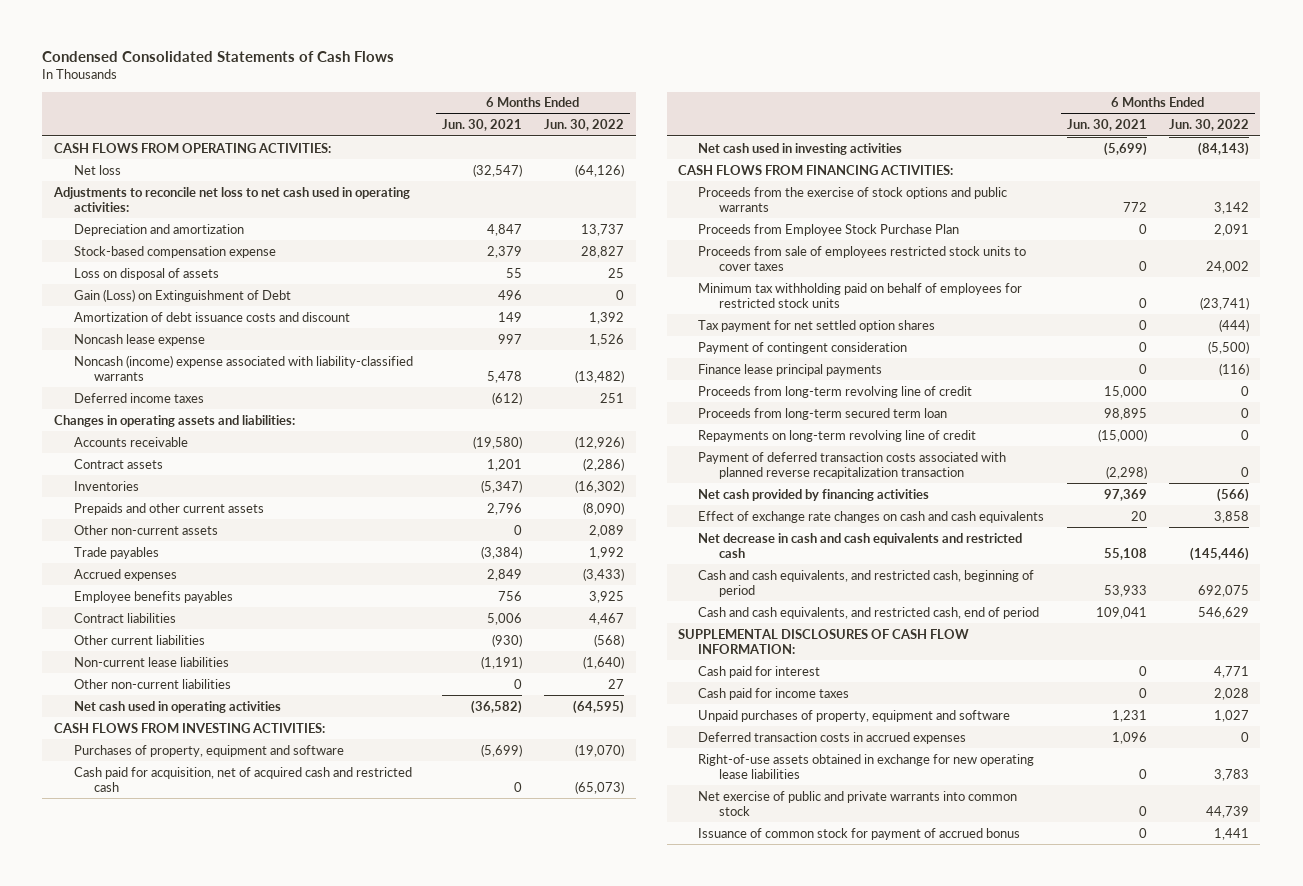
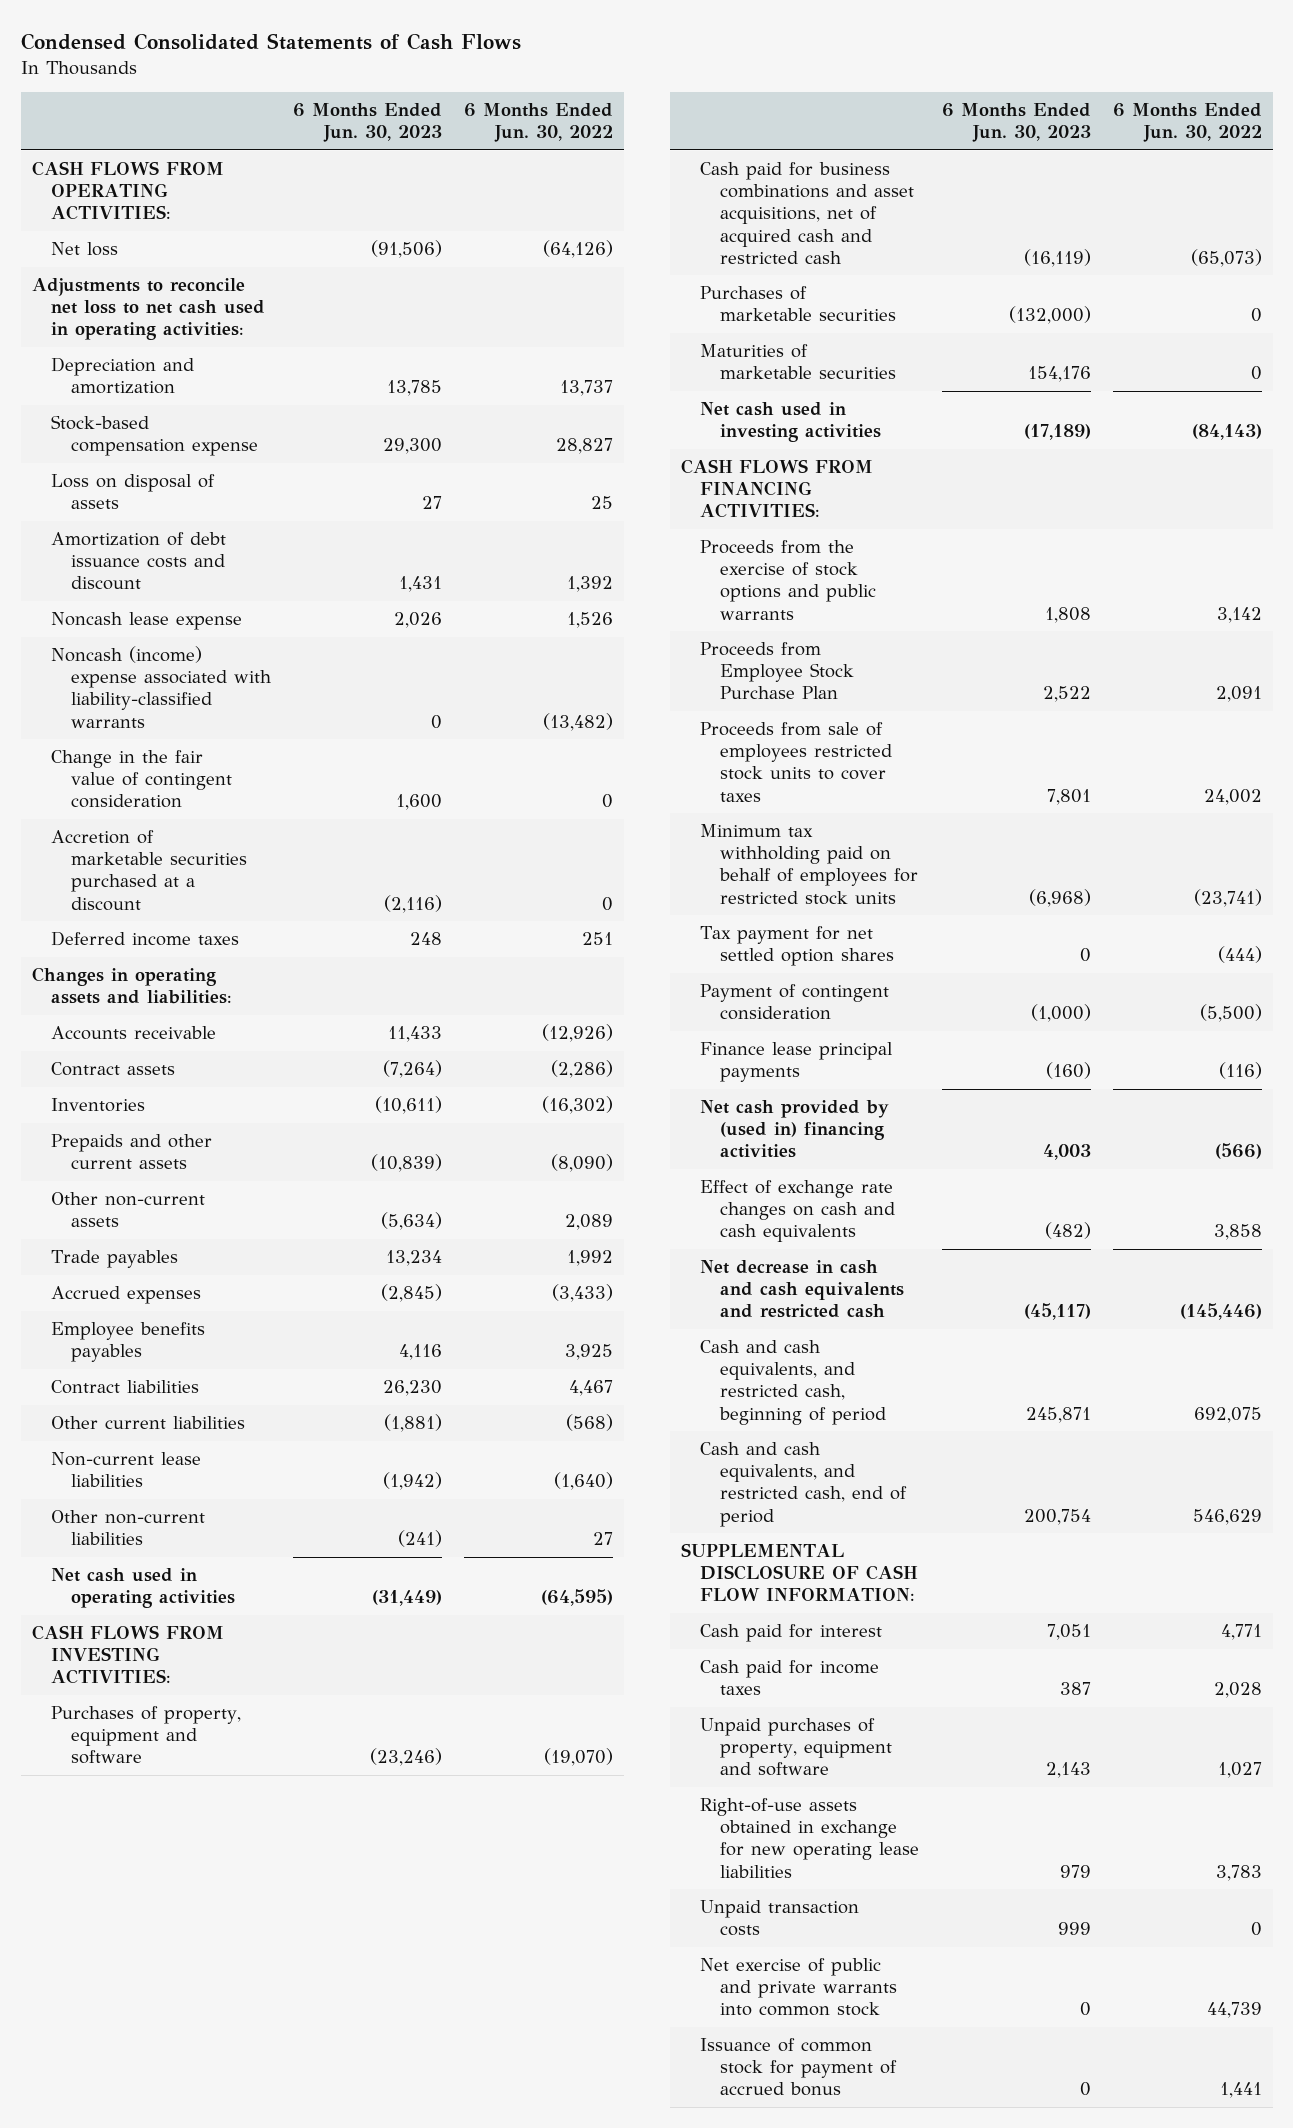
- | 6 Months Ended Jun. 30, 2021 | 6 Months Ended Jun. 30, 2022
+ | 6 Months Ended Jun. 30, 2023 | 6 Months Ended Jun. 30, 2022
- Gain (Loss) on Extinguishment of Debt | 496 | 0
+ Change in the fair value of contingent consideration | 1,600 | 0
+ Accretion of marketable securities purchased at a discount | (2,116) | 0
- Cash paid for acquisition, net of acquired cash and restricted cash | 0 | (65,073)
+ Cash paid for business combinations and asset acquisitions, net of acquired cash and restricted cash | (16,119) | (65,073)
+ Purchases of marketable securities | (132,000) | 0
+ Maturities of marketable securities | 154,176 | 0
- Proceeds from long-term revolving line of credit | 15,000 | 0
- Proceeds from long-term secured term loan | 98,895 | 0
- Repayments on long-term revolving line of credit | (15,000) | 0
- Payment of deferred transaction costs associated with planned reverse recapitalization transaction | (2,298) | 0
- Net cash provided by financing activities | 97,369 | (566)
+ Net cash provided by (used in) financing activities | 4,003 | (566)
- SUPPLEMENTAL DISCLOSURES OF CASH FLOW INFORMATION:
+ SUPPLEMENTAL DISCLOSURE OF CASH FLOW INFORMATION:
- Deferred transaction costs in accrued expenses | 1,096 | 0
+ Unpaid transaction costs | 999 | 0

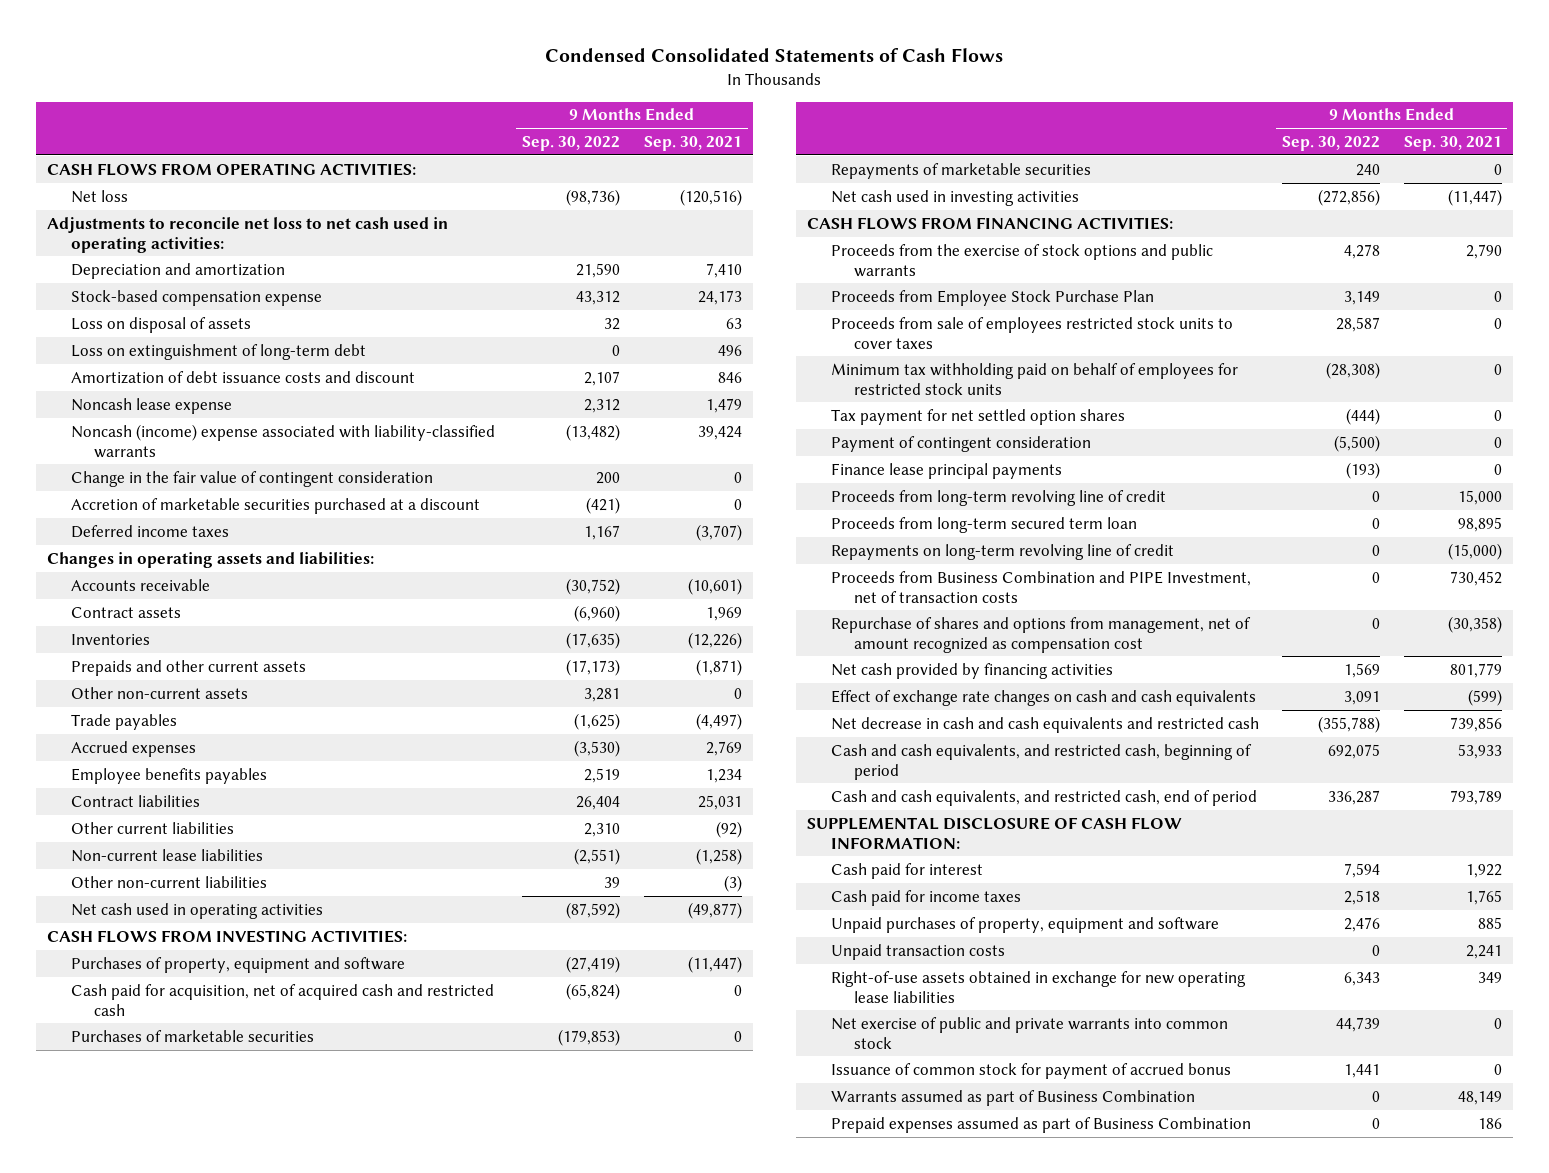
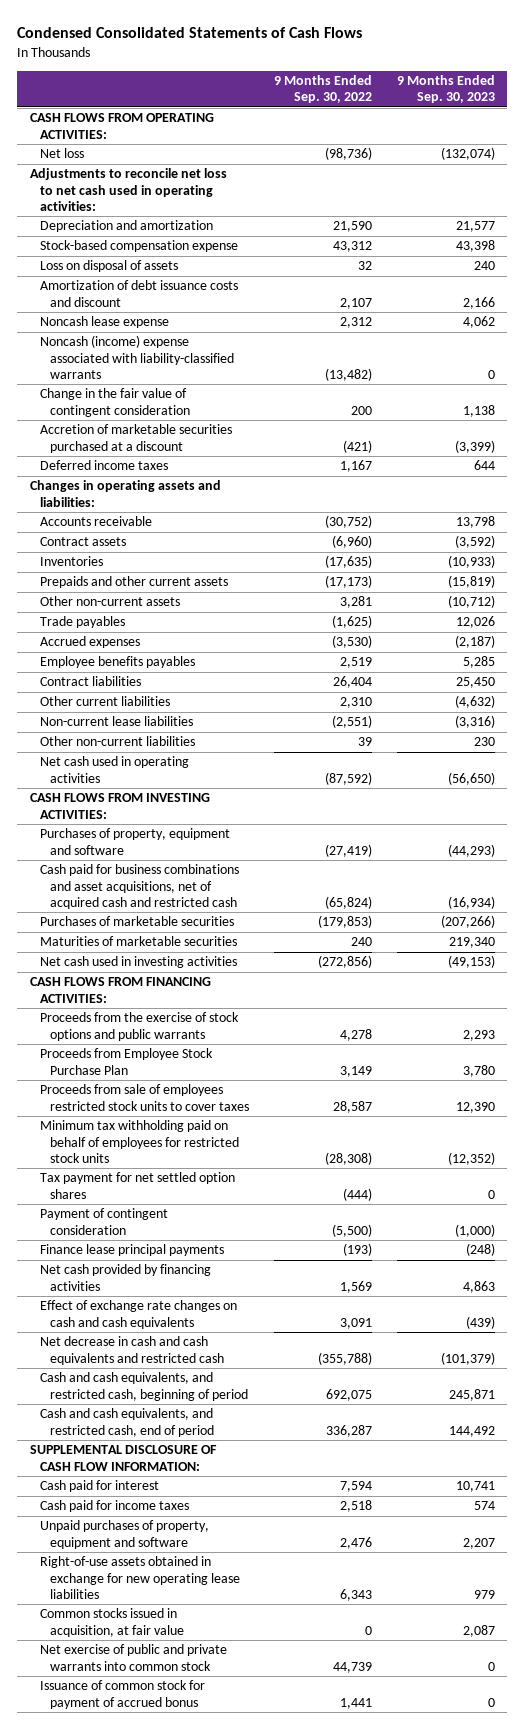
- | 9 Months Ended Sep. 30, 2022 | 9 Months Ended Sep. 30, 2021
+ | 9 Months Ended Sep. 30, 2022 | 9 Months Ended Sep. 30, 2023
- Loss on extinguishment of long-term debt | 0 | 496
- Cash paid for acquisition, net of acquired cash and restricted cash | (65,824) | 0
+ Cash paid for business combinations and asset acquisitions, net of acquired cash and restricted cash | (65,824) | (16,934)
- Repayments of marketable securities | 240 | 0
+ Maturities of marketable securities | 240 | 219,340
- Proceeds from long-term revolving line of credit | 0 | 15,000
- Proceeds from long-term secured term loan | 0 | 98,895
- Repayments on long-term revolving line of credit | 0 | (15,000)
- Proceeds from Business Combination and PIPE Investment, net of transaction costs | 0 | 730,452
- Repurchase of shares and options from management, net of amount recognized as compensation cost | 0 | (30,358)
- Unpaid transaction costs | 0 | 2,241
+ Common stocks issued in acquisition, at fair value | 0 | 2,087
- Warrants assumed as part of Business Combination | 0 | 48,149
- Prepaid expenses assumed as part of Business Combination | 0 | 186

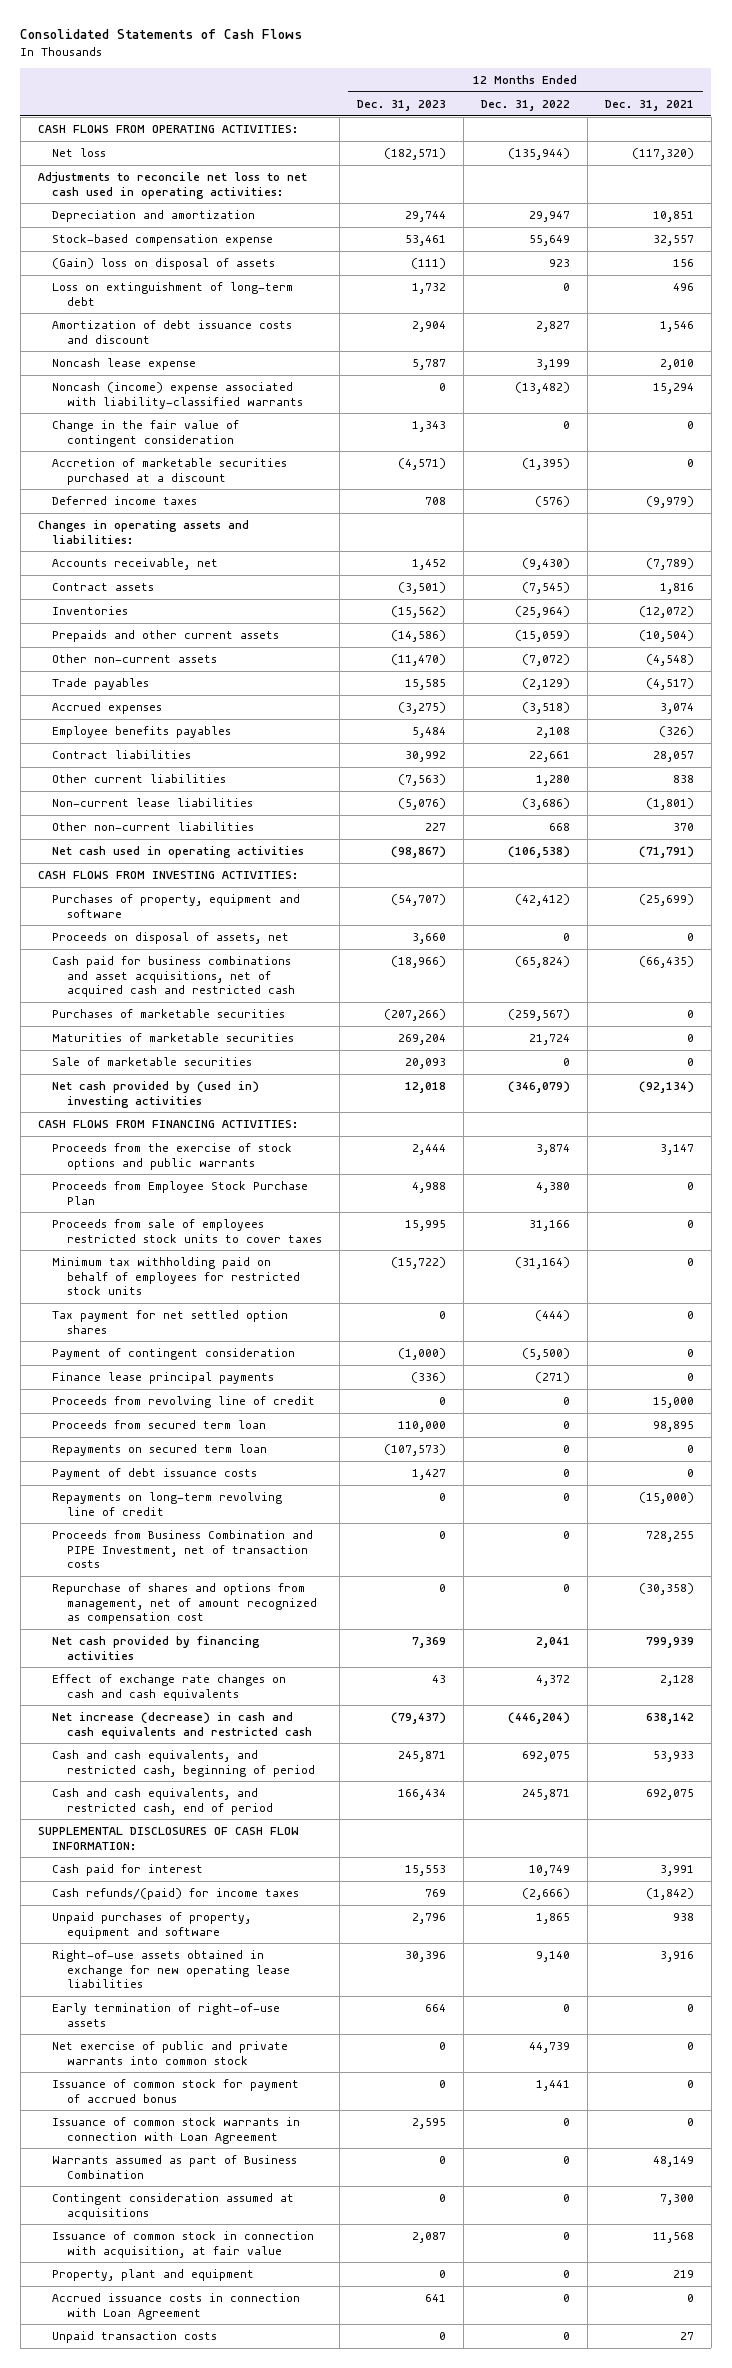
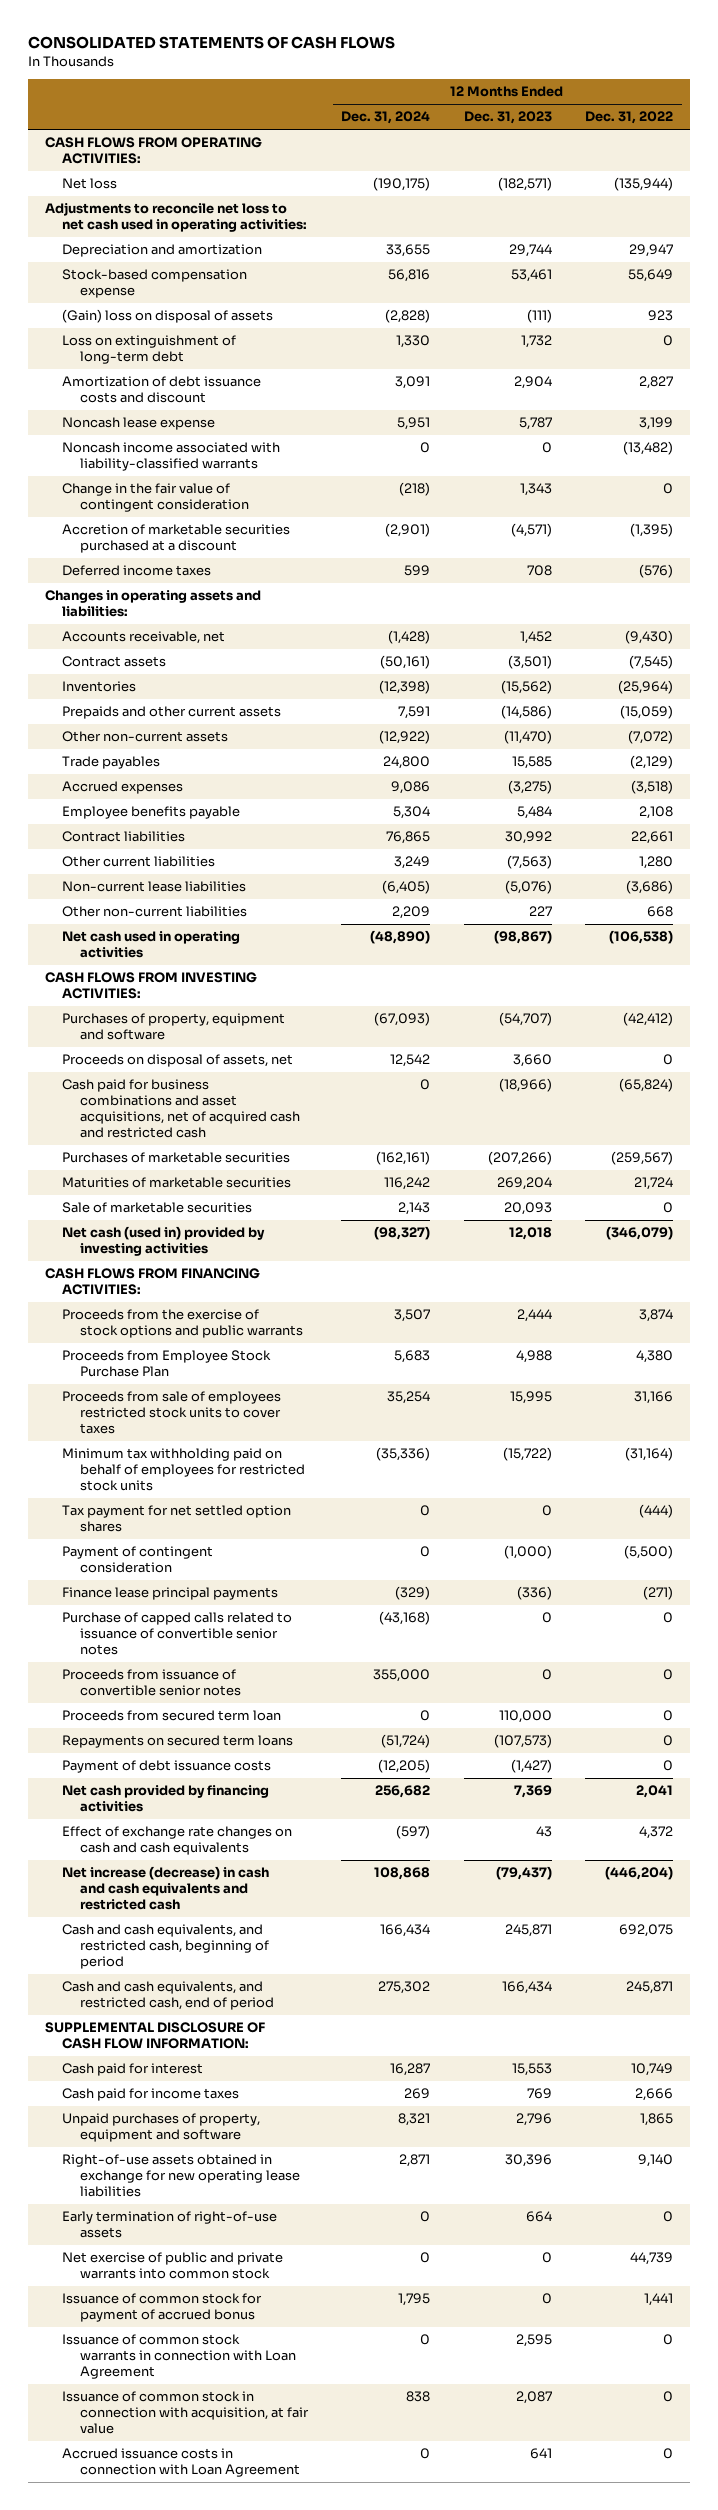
- Consolidated Statements of Cash Flows
+ CONSOLIDATED STATEMENTS OF CASH FLOWS
- | 12 Months Ended Dec. 31, 2023 | 12 Months Ended Dec. 31, 2022 | 12 Months Ended Dec. 31, 2021
+ | 12 Months Ended Dec. 31, 2024 | 12 Months Ended Dec. 31, 2023 | 12 Months Ended Dec. 31, 2022
- Noncash (income) expense associated with liability-classified warrants | 0 | (13,482) | 15,294
+ Noncash income associated with liability-classified warrants | 0 | 0 | (13,482)
- Employee benefits payables | 5,484 | 2,108 | (326)
+ Employee benefits payable | 5,304 | 5,484 | 2,108
- Net cash provided by (used in) investing activities | 12,018 | (346,079) | (92,134)
+ Net cash (used in) provided by investing activities | (98,327) | 12,018 | (346,079)
- Proceeds from revolving line of credit | 0 | 0 | 15,000
+ Purchase of capped calls related to issuance of convertible senior notes | (43,168) | 0 | 0
+ Proceeds from issuance of convertible senior notes | 355,000 | 0 | 0
- Repayments on secured term loan | (107,573) | 0 | 0
- Payment of debt issuance costs | 1,427 | 0 | 0
- Repayments on long-term revolving line of credit | 0 | 0 | (15,000)
- Proceeds from Business Combination and PIPE Investment, net of transaction costs | 0 | 0 | 728,255
- Repurchase of shares and options from management, net of amount recognized as compensation cost | 0 | 0 | (30,358)
+ Repayments on secured term loans | (51,724) | (107,573) | 0
+ Payment of debt issuance costs | (12,205) | (1,427) | 0
- SUPPLEMENTAL DISCLOSURES OF CASH FLOW INFORMATION:
+ SUPPLEMENTAL DISCLOSURE OF CASH FLOW INFORMATION:
- Cash refunds/(paid) for income taxes | 769 | (2,666) | (1,842)
+ Cash paid for income taxes | 269 | 769 | 2,666
- Warrants assumed as part of Business Combination | 0 | 0 | 48,149
- Contingent consideration assumed at acquisitions | 0 | 0 | 7,300
- Property, plant and equipment | 0 | 0 | 219
- Unpaid transaction costs | 0 | 0 | 27

